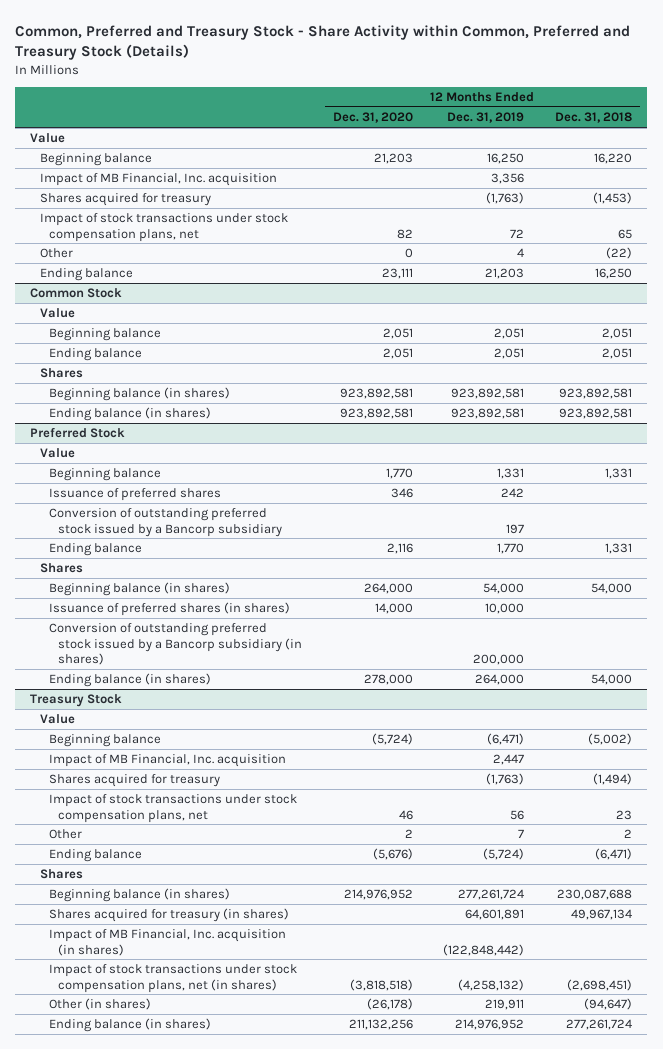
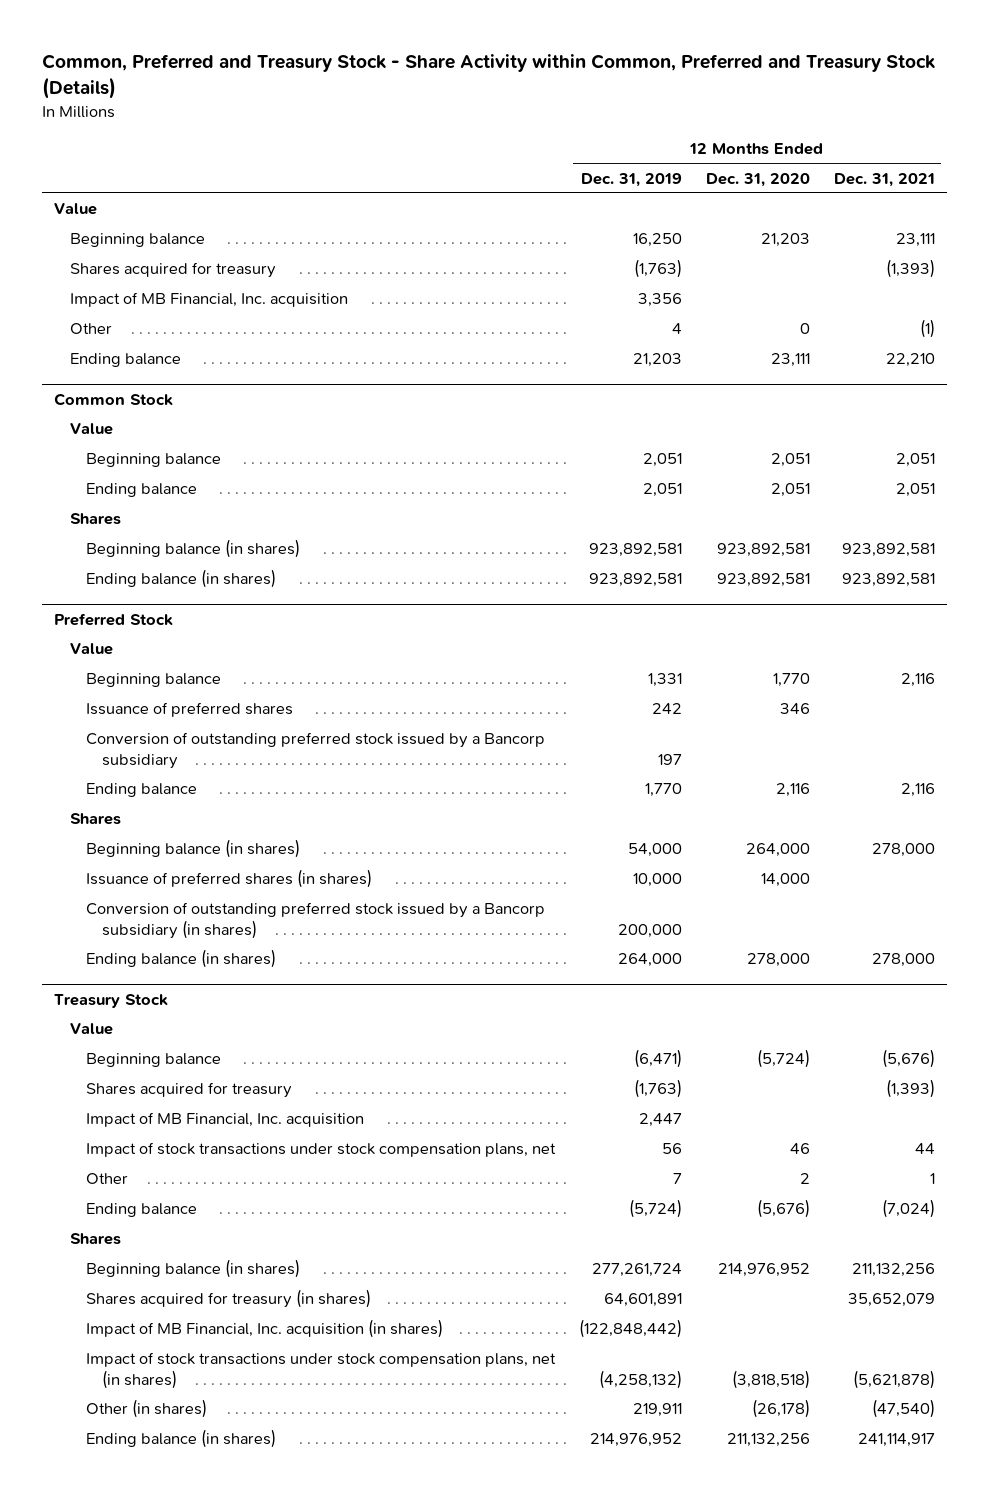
- | 12 Months Ended Dec. 31, 2020 | 12 Months Ended Dec. 31, 2019 | 12 Months Ended Dec. 31, 2018
+ | 12 Months Ended Dec. 31, 2019 | 12 Months Ended Dec. 31, 2020 | 12 Months Ended Dec. 31, 2021
- Impact of stock transactions under stock compensation plans, net | 82 | 72 | 65
moved down: Impact of MB Financial, Inc. acquisition | 3,356 | |
@ Treasury Stock
moved down: Impact of MB Financial, Inc. acquisition | 2,447 | |

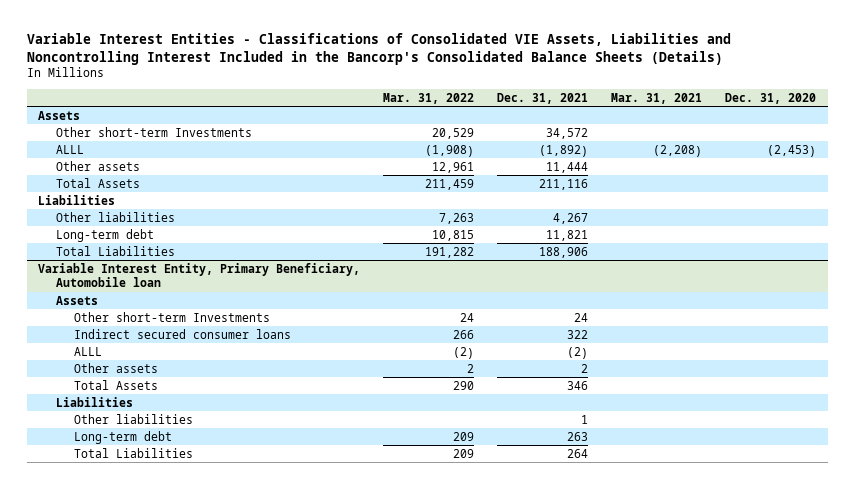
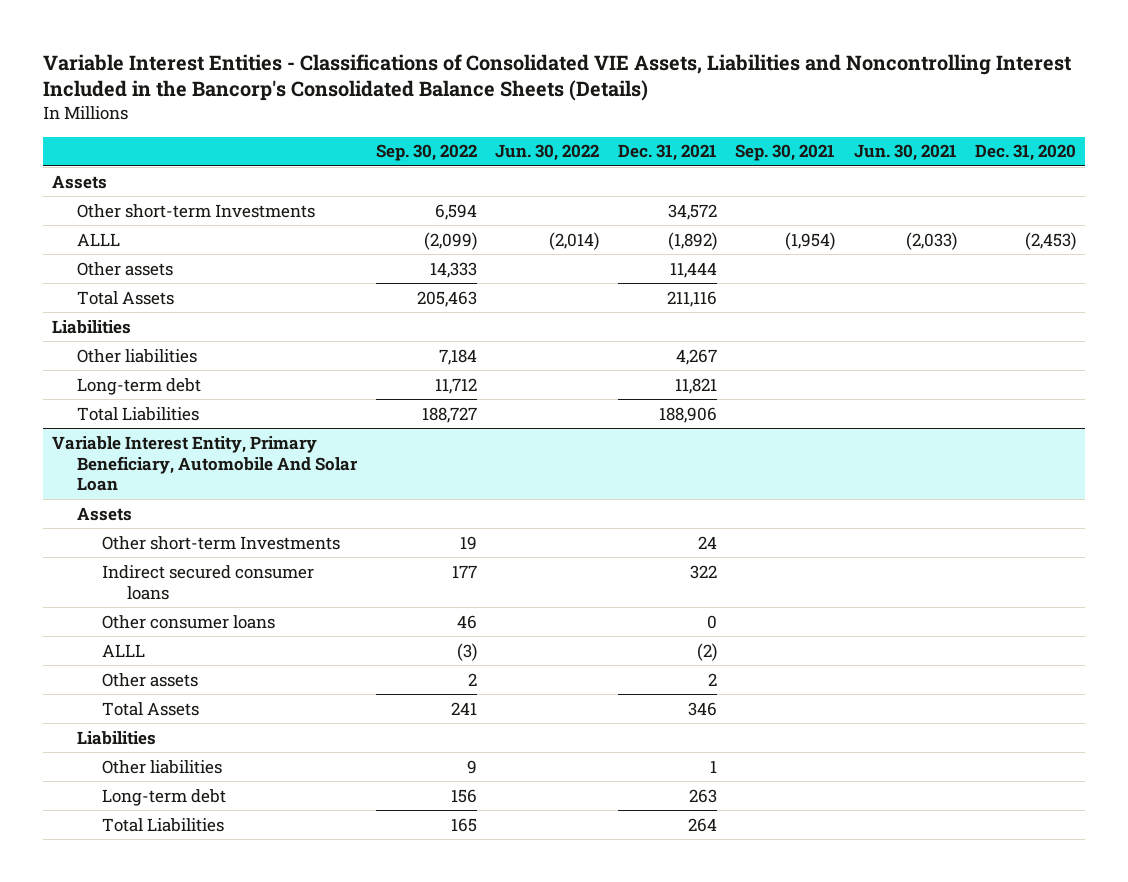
- | Mar. 31, 2022 | Dec. 31, 2021 | Mar. 31, 2021 | Dec. 31, 2020
+ | Sep. 30, 2022 | Jun. 30, 2022 | Dec. 31, 2021 | Sep. 30, 2021 | Jun. 30, 2021 | Dec. 31, 2020
- Variable Interest Entity, Primary Beneficiary, Automobile loan
+ Variable Interest Entity, Primary Beneficiary, Automobile And Solar Loan
+ Other consumer loans | 46 | | 0 | | |

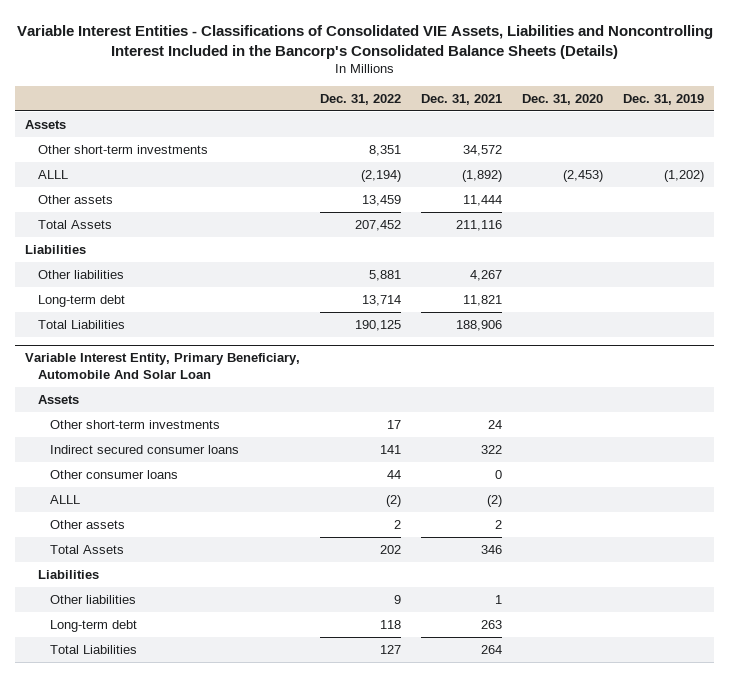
- | Sep. 30, 2022 | Jun. 30, 2022 | Dec. 31, 2021 | Sep. 30, 2021 | Jun. 30, 2021 | Dec. 31, 2020
+ | Dec. 31, 2022 | Dec. 31, 2021 | Dec. 31, 2020 | Dec. 31, 2019
- Other short-term Investments | 6,594 | | 34,572 | | |
+ Other short-term investments | 8,351 | 34,572 | |
@ Variable Interest Entity, Primary Beneficiary, Automobile And Solar Loan
- Other short-term Investments | 19 | | 24 | | |
+ Other short-term investments | 17 | 24 | |

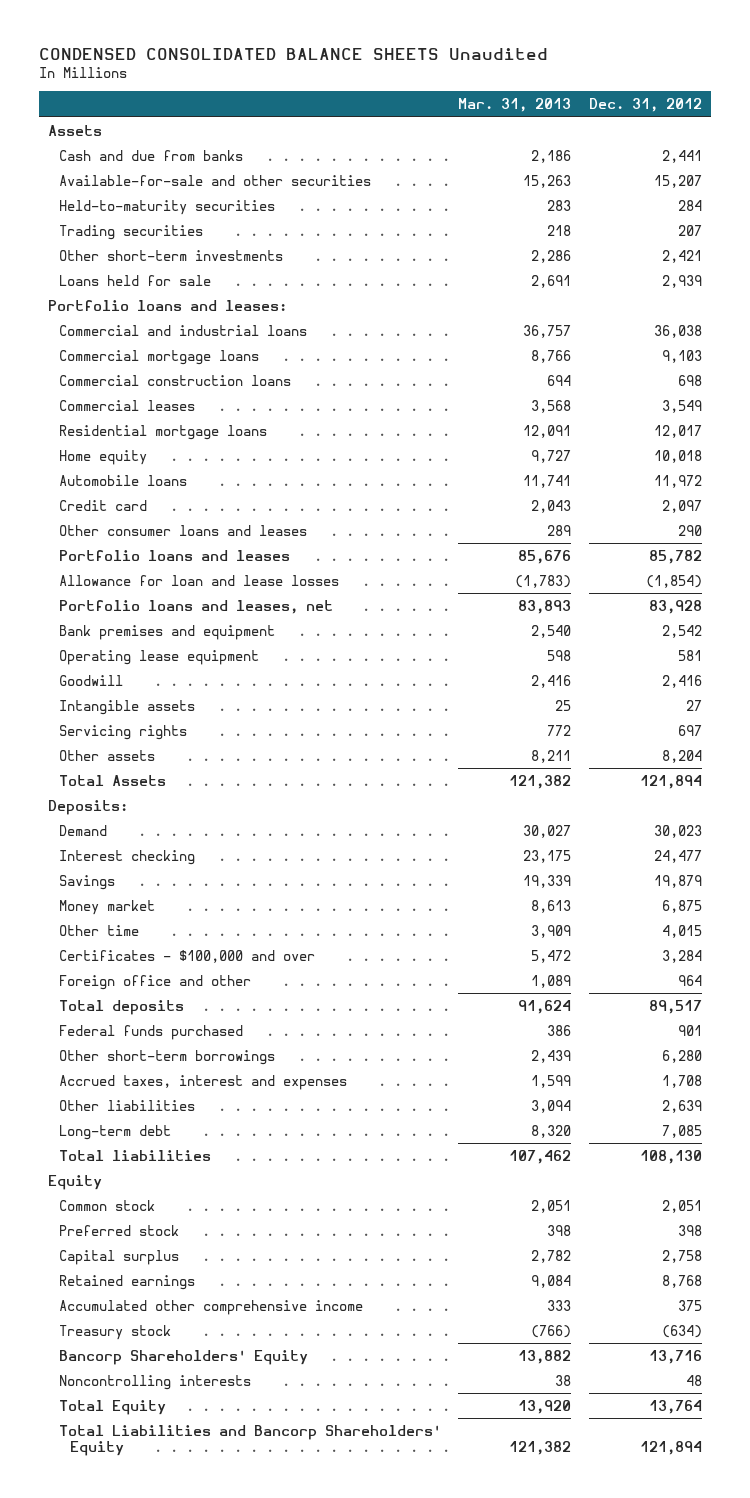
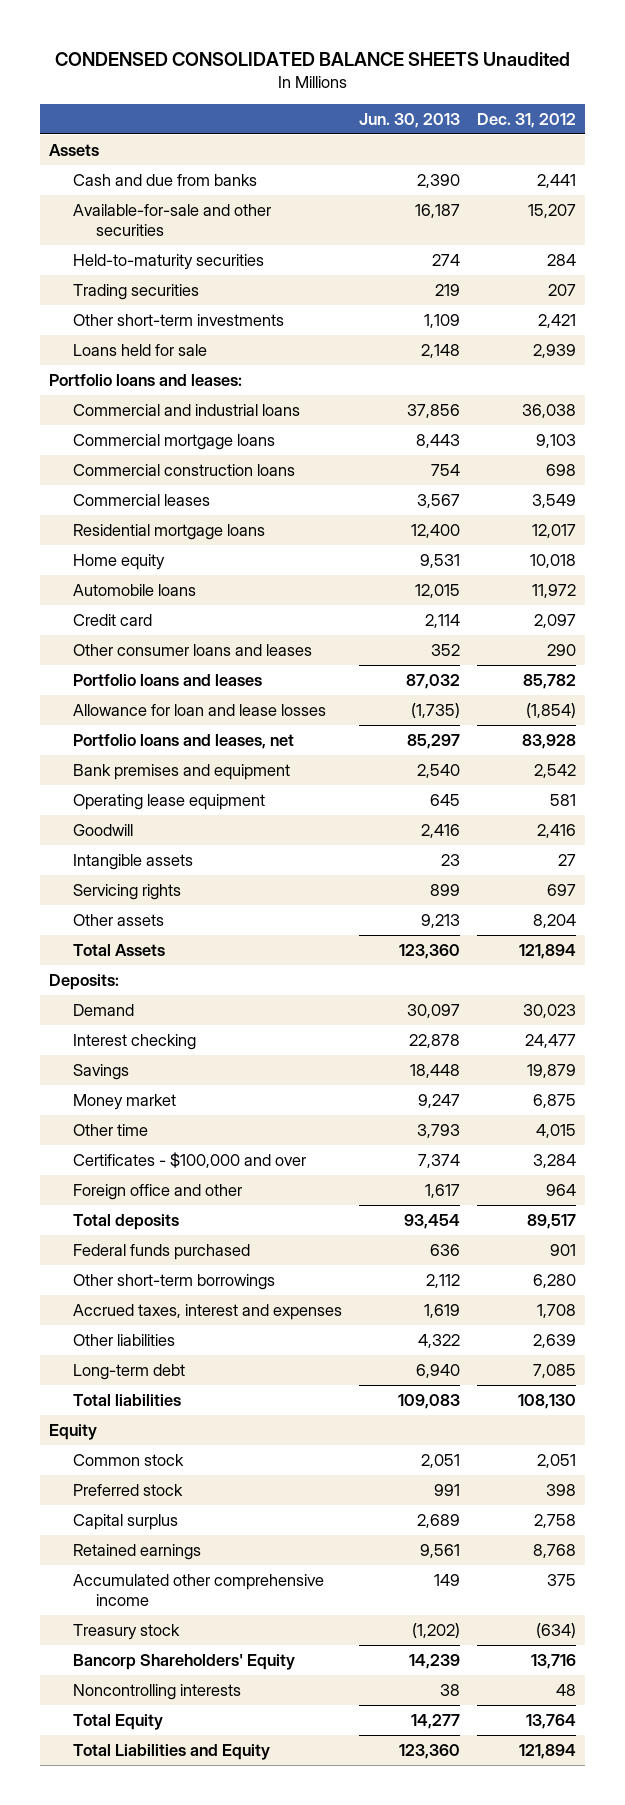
- | Mar. 31, 2013 | Dec. 31, 2012
+ | Jun. 30, 2013 | Dec. 31, 2012
- Total Liabilities and Bancorp Shareholders' Equity | 121,382 | 121,894
+ Total Liabilities and Equity | 123,360 | 121,894

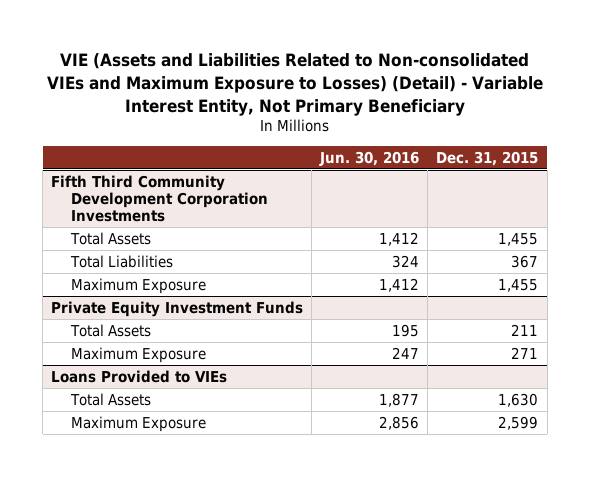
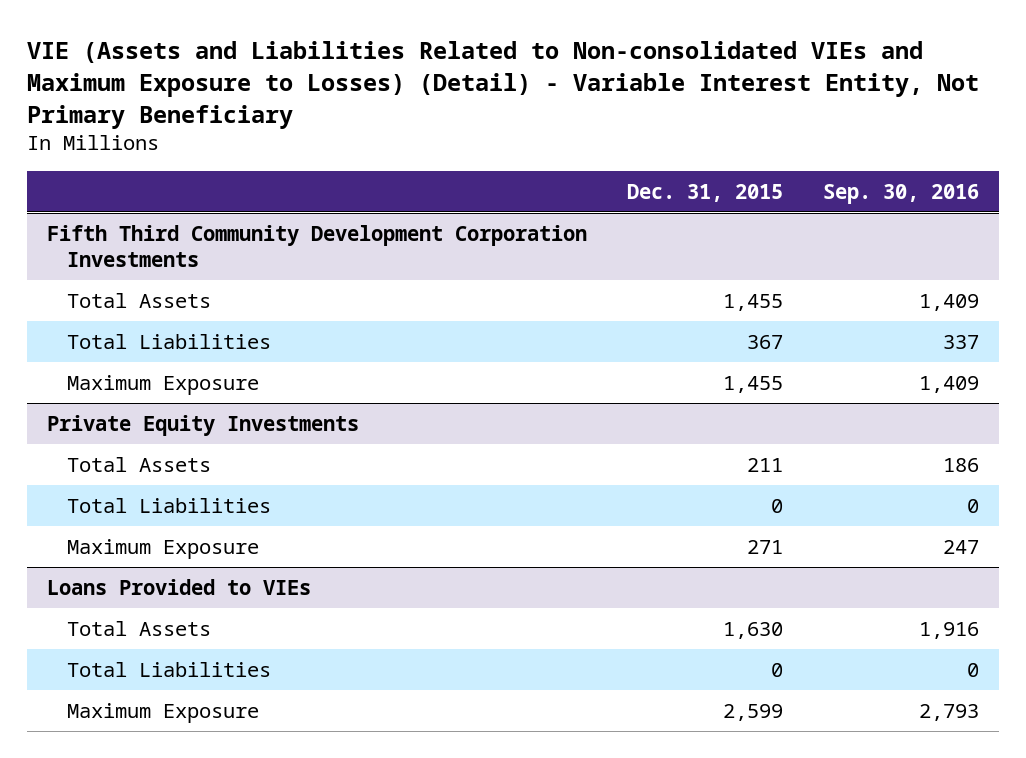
- | Jun. 30, 2016 | Dec. 31, 2015
+ | Dec. 31, 2015 | Sep. 30, 2016
- Private Equity Investment Funds
+ Private Equity Investments
+ Total Liabilities | 0 | 0
@ Loans Provided to VIEs
+ Total Liabilities | 0 | 0

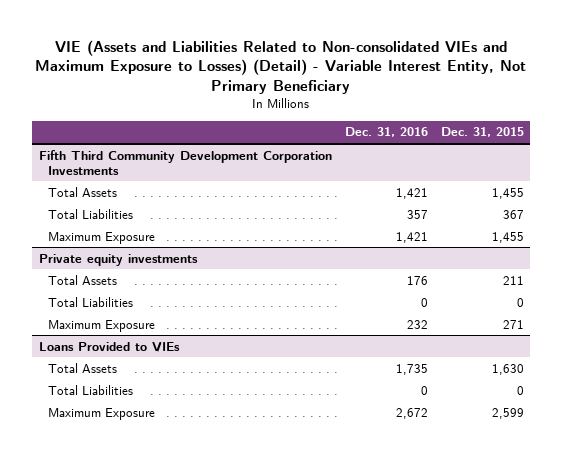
- | Dec. 31, 2015 | Sep. 30, 2016
+ | Dec. 31, 2016 | Dec. 31, 2015
- Private Equity Investments
+ Private equity investments

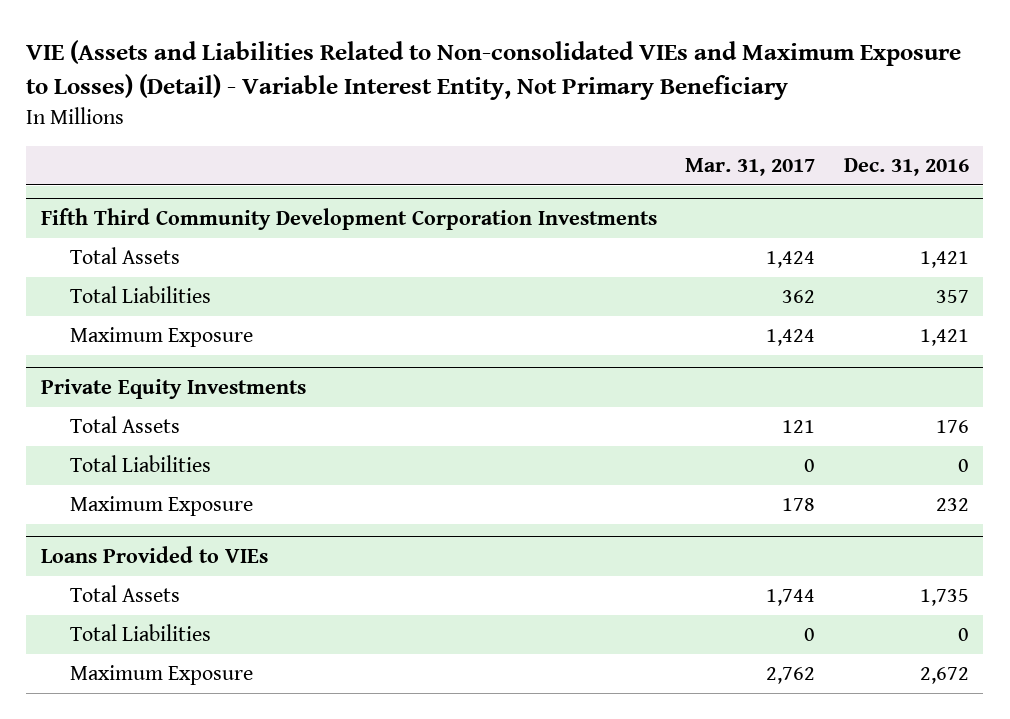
- | Dec. 31, 2016 | Dec. 31, 2015
+ | Mar. 31, 2017 | Dec. 31, 2016
- Private equity investments
+ Private Equity Investments

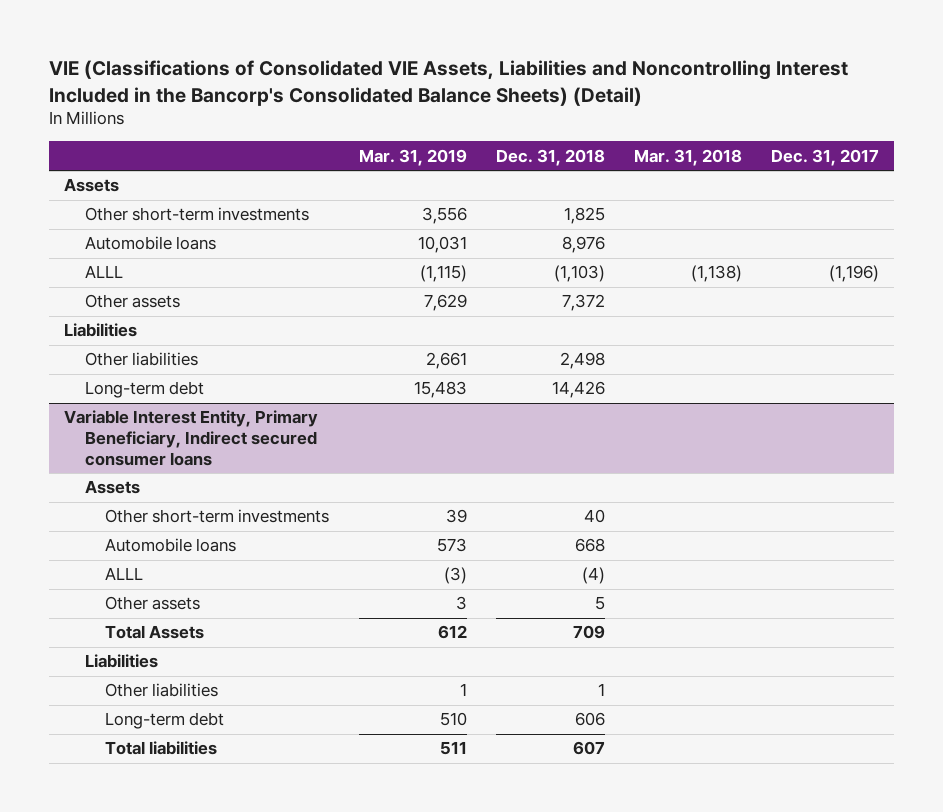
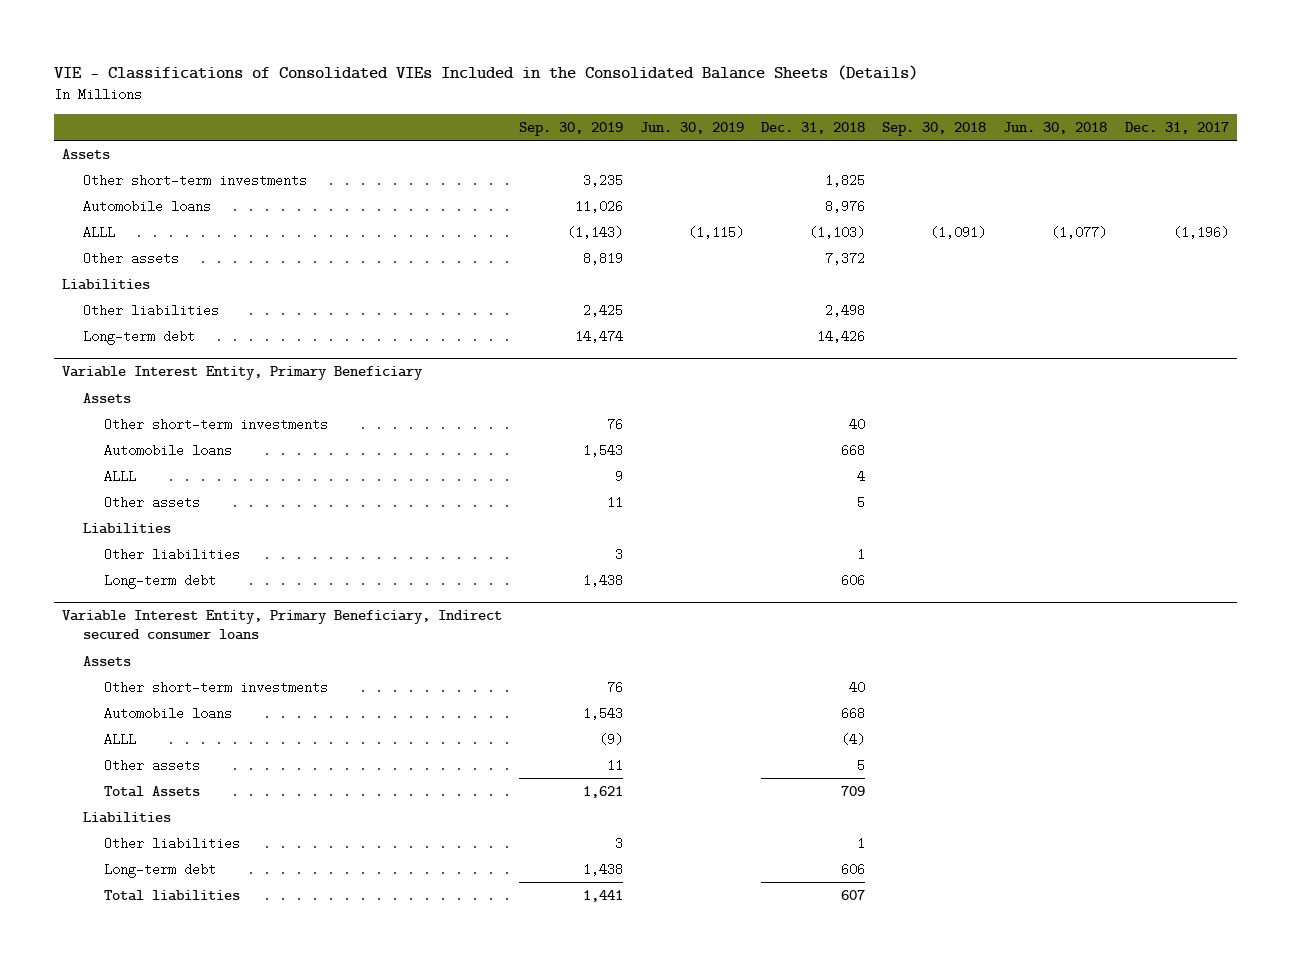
- VIE (Classifications of Consolidated VIE Assets, Liabilities and Noncontrolling Interest Included in the Bancorp's Consolidated Balance Sheets) (Detail)
+ VIE - Classifications of Consolidated VIEs Included in the Consolidated Balance Sheets (Details)
- | Mar. 31, 2019 | Dec. 31, 2018 | Mar. 31, 2018 | Dec. 31, 2017
+ | Sep. 30, 2019 | Jun. 30, 2019 | Dec. 31, 2018 | Sep. 30, 2018 | Jun. 30, 2018 | Dec. 31, 2017
+ Variable Interest Entity, Primary Beneficiary
+ Assets
+ Other short-term investments | 76 | | 40 | | |
+ Automobile loans | 1,543 | | 668 | | |
+ ALLL | 9 | | 4 | | |
+ Other assets | 11 | | 5 | | |
+ Liabilities
+ Other liabilities | 3 | | 1 | | |
+ Long-term debt | 1,438 | | 606 | | |

